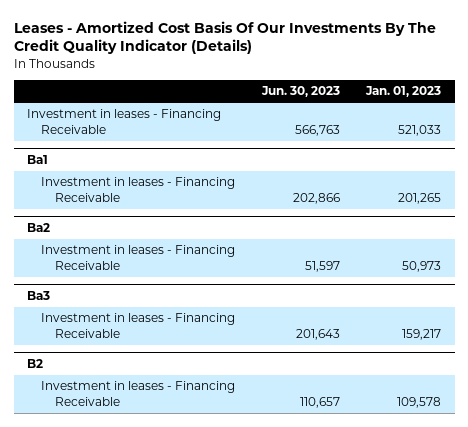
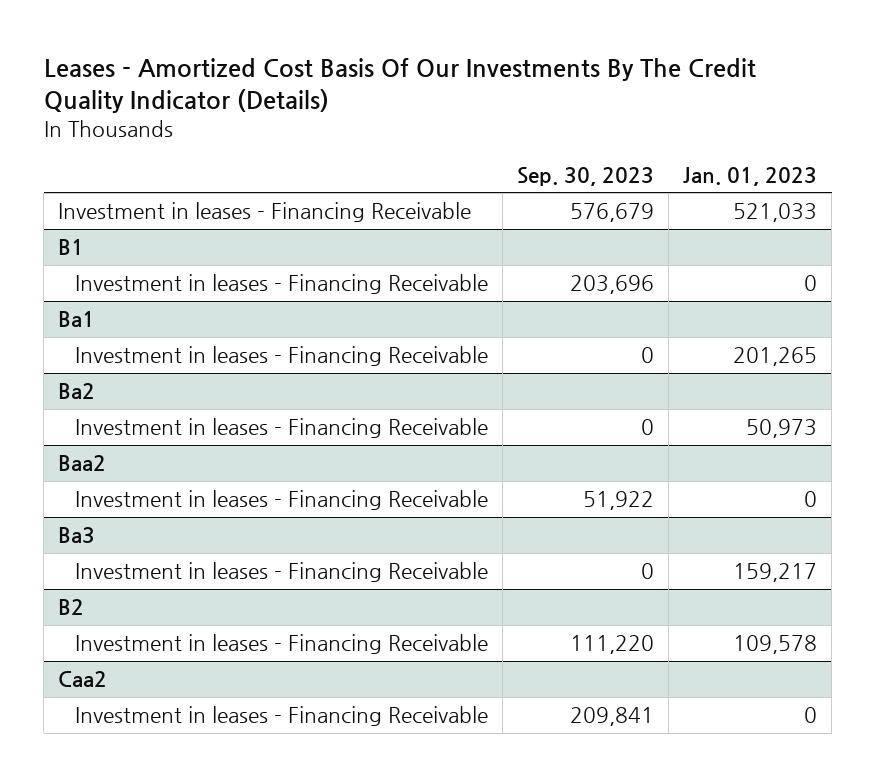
- | Jun. 30, 2023 | Jan. 01, 2023
+ | Sep. 30, 2023 | Jan. 01, 2023
+ B1
+ Investment in leases - Financing Receivable | 203,696 | 0
+ Baa2
+ Investment in leases - Financing Receivable | 51,922 | 0
+ Caa2
+ Investment in leases - Financing Receivable | 209,841 | 0

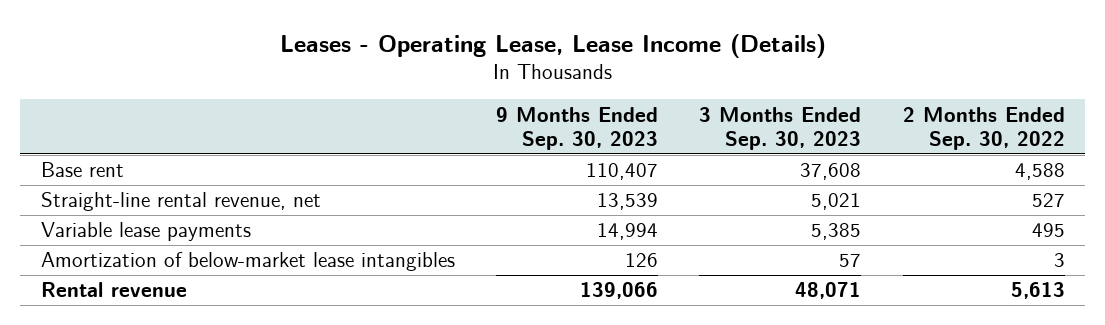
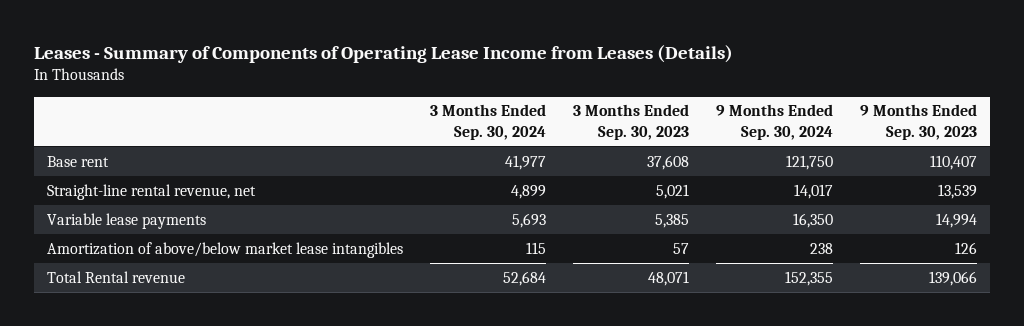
- Leases - Operating Lease, Lease Income (Details)
+ Leases - Summary of Components of Operating Lease Income from Leases (Details)
- | 9 Months Ended Sep. 30, 2023 | 3 Months Ended Sep. 30, 2023 | 2 Months Ended Sep. 30, 2022
+ | 3 Months Ended Sep. 30, 2024 | 3 Months Ended Sep. 30, 2023 | 9 Months Ended Sep. 30, 2024 | 9 Months Ended Sep. 30, 2023
- Amortization of below-market lease intangibles | 126 | 57 | 3
- Rental revenue | 139,066 | 48,071 | 5,613
+ Amortization of above/below market lease intangibles | 115 | 57 | 238 | 126
+ Total Rental revenue | 52,684 | 48,071 | 152,355 | 139,066

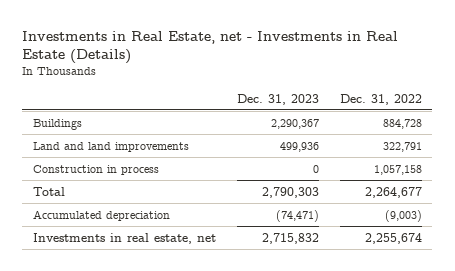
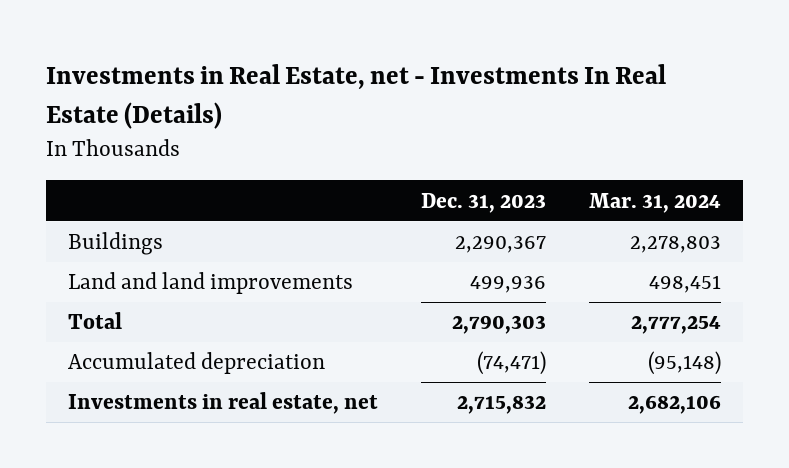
- Investments in Real Estate, net - Investments in Real Estate (Details)
+ Investments in Real Estate, net - Investments In Real Estate (Details)
- | Dec. 31, 2023 | Dec. 31, 2022
+ | Dec. 31, 2023 | Mar. 31, 2024
- Construction in process | 0 | 1,057,158

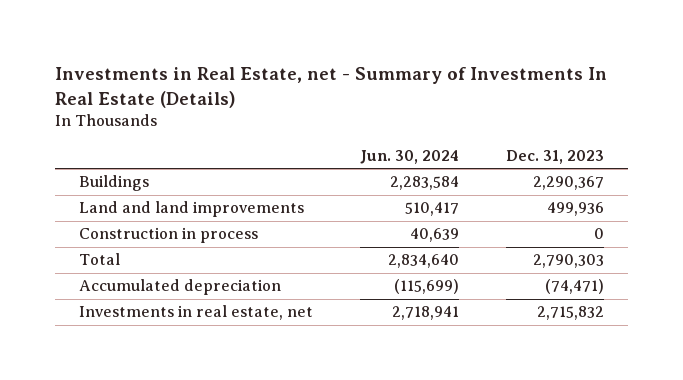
- Investments in Real Estate, net - Investments In Real Estate (Details)
+ Investments in Real Estate, net - Summary of Investments In Real Estate (Details)
- | Dec. 31, 2023 | Mar. 31, 2024
+ | Jun. 30, 2024 | Dec. 31, 2023
+ Construction in process | 40,639 | 0

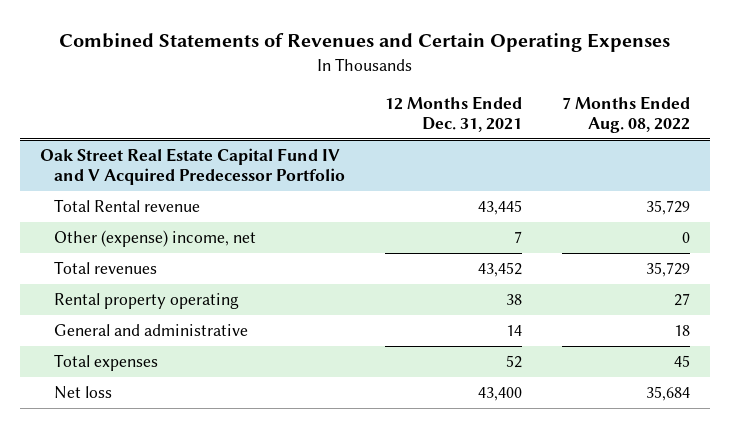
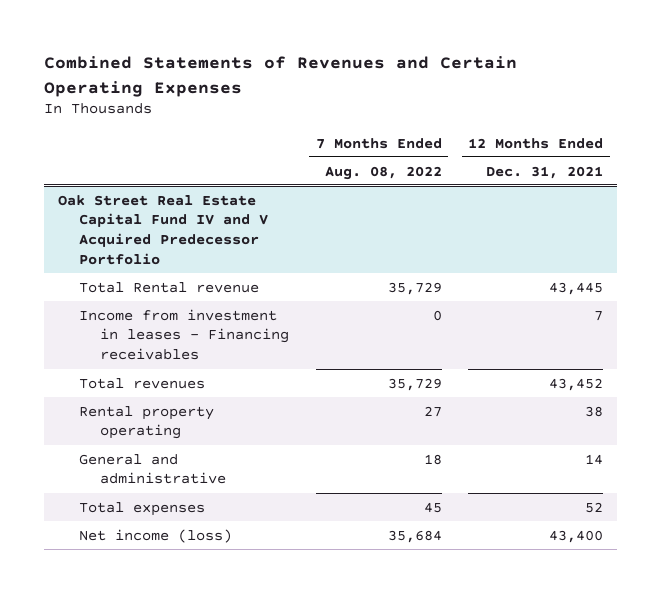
- | 12 Months Ended Dec. 31, 2021 | 7 Months Ended Aug. 08, 2022
+ | 7 Months Ended Aug. 08, 2022 | 12 Months Ended Dec. 31, 2021
@ Oak Street Real Estate Capital Fund IV and V Acquired Predecessor Portfolio
- Other (expense) income, net | 7 | 0
+ Income from investment in leases - Financing receivables | 0 | 7
- Net loss | 43,400 | 35,684
+ Net income (loss) | 35,684 | 43,400

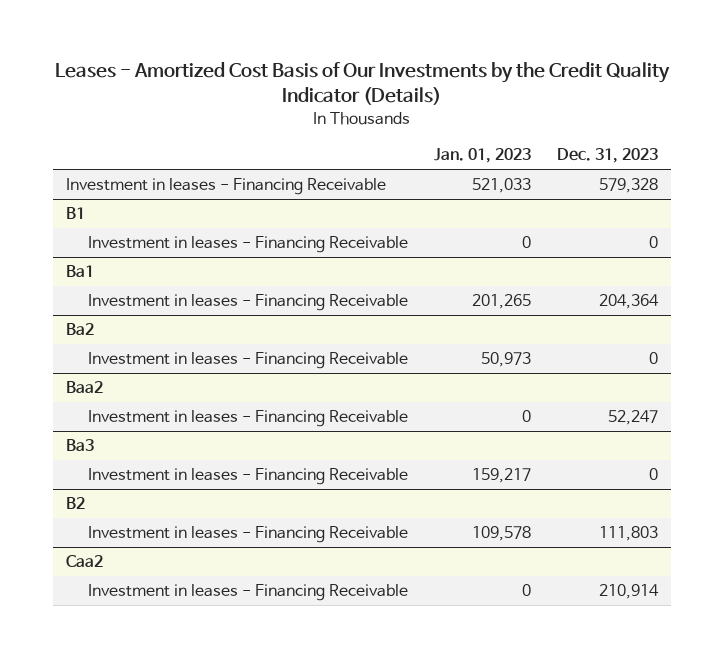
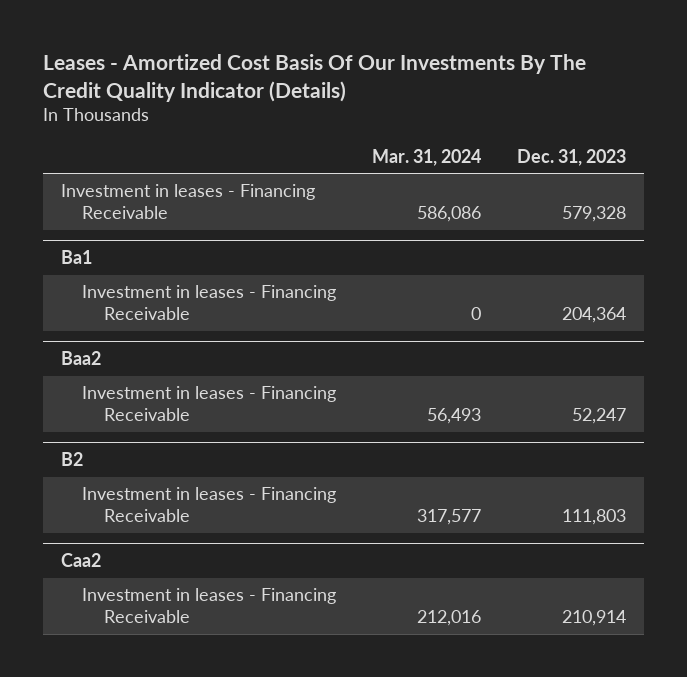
- Leases - Amortized Cost Basis of Our Investments by the Credit Quality Indicator (Details)
+ Leases - Amortized Cost Basis Of Our Investments By The Credit Quality Indicator (Details)
- | Jan. 01, 2023 | Dec. 31, 2023
+ | Mar. 31, 2024 | Dec. 31, 2023
- B1
- Investment in leases - Financing Receivable | 0 | 0
- Ba2
- Investment in leases - Financing Receivable | 50,973 | 0
- Ba3
- Investment in leases - Financing Receivable | 159,217 | 0

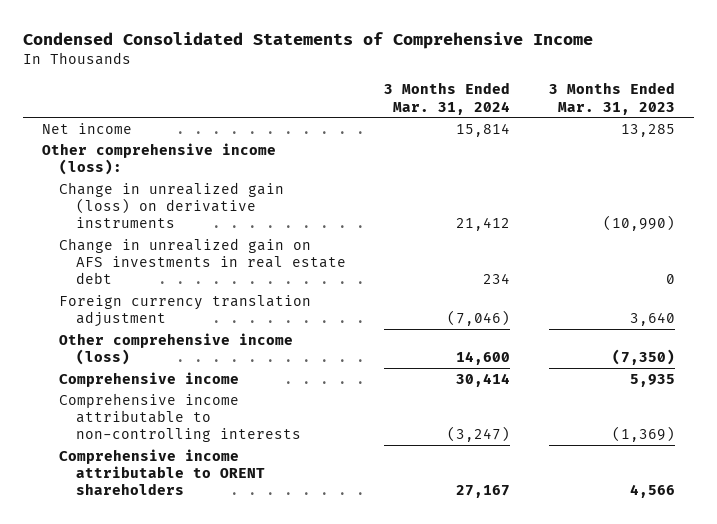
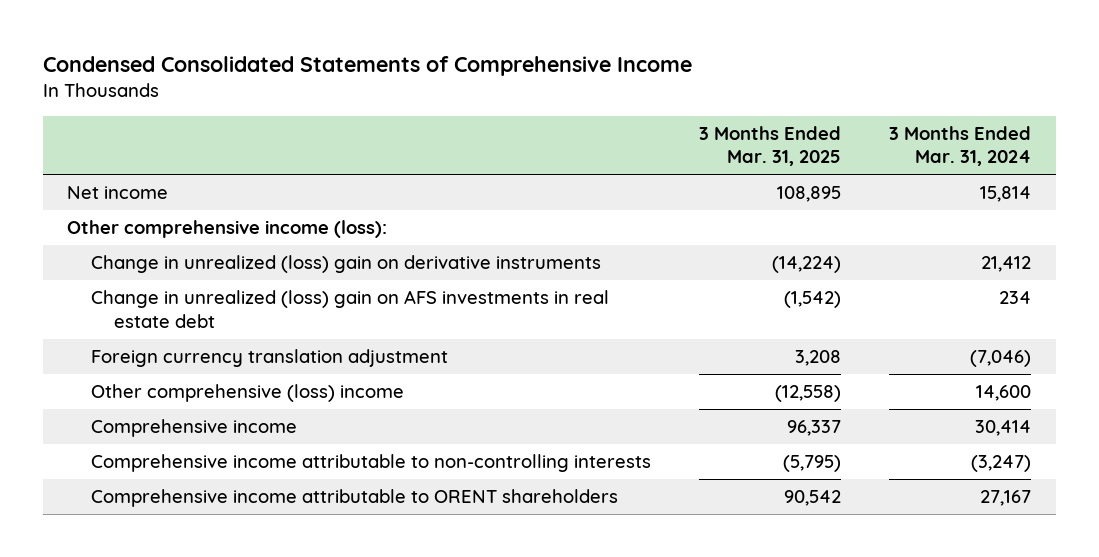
- | 3 Months Ended Mar. 31, 2024 | 3 Months Ended Mar. 31, 2023
+ | 3 Months Ended Mar. 31, 2025 | 3 Months Ended Mar. 31, 2024
- Change in unrealized gain (loss) on derivative instruments | 21,412 | (10,990)
- Change in unrealized gain on AFS investments in real estate debt | 234 | 0
+ Change in unrealized (loss) gain on derivative instruments | (14,224) | 21,412
+ Change in unrealized (loss) gain on AFS investments in real estate debt | (1,542) | 234
- Other comprehensive income (loss) | 14,600 | (7,350)
+ Other comprehensive (loss) income | (12,558) | 14,600

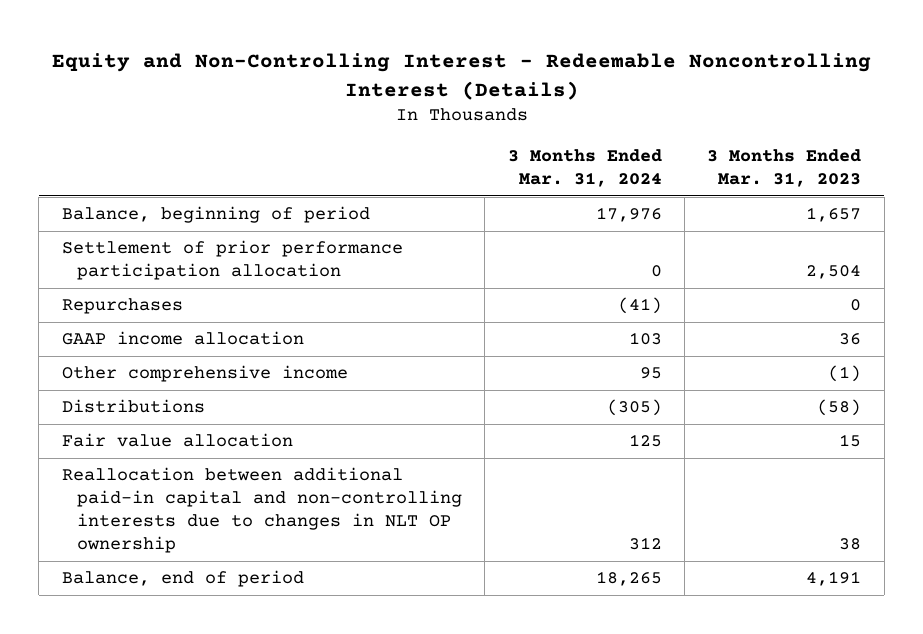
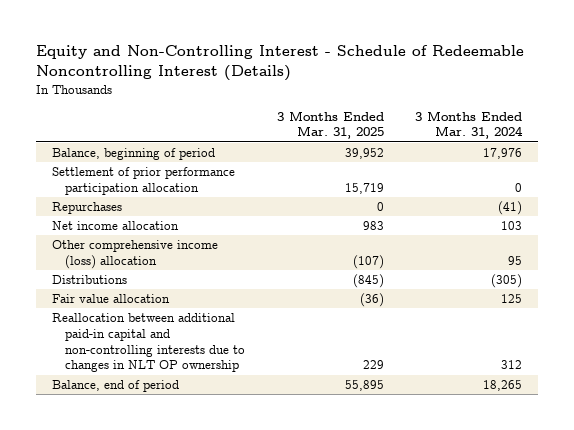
- Equity and Non-Controlling Interest - Redeemable Noncontrolling Interest (Details)
+ Equity and Non-Controlling Interest - Schedule of Redeemable Noncontrolling Interest (Details)
- | 3 Months Ended Mar. 31, 2024 | 3 Months Ended Mar. 31, 2023
+ | 3 Months Ended Mar. 31, 2025 | 3 Months Ended Mar. 31, 2024
- GAAP income allocation | 103 | 36
- Other comprehensive income | 95 | (1)
+ Net income allocation | 983 | 103
+ Other comprehensive income (loss) allocation | (107) | 95

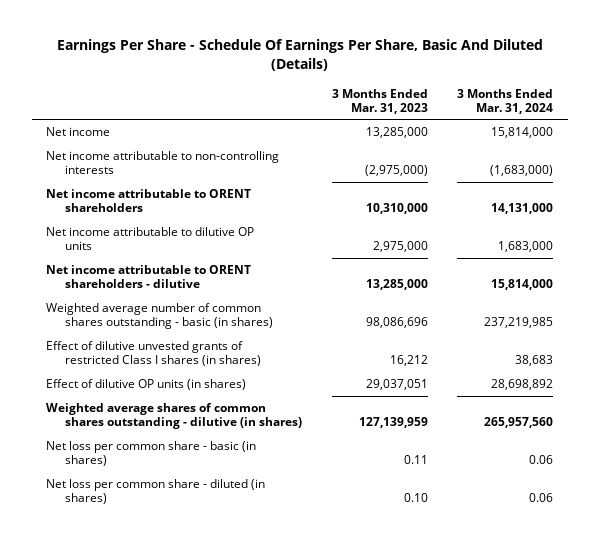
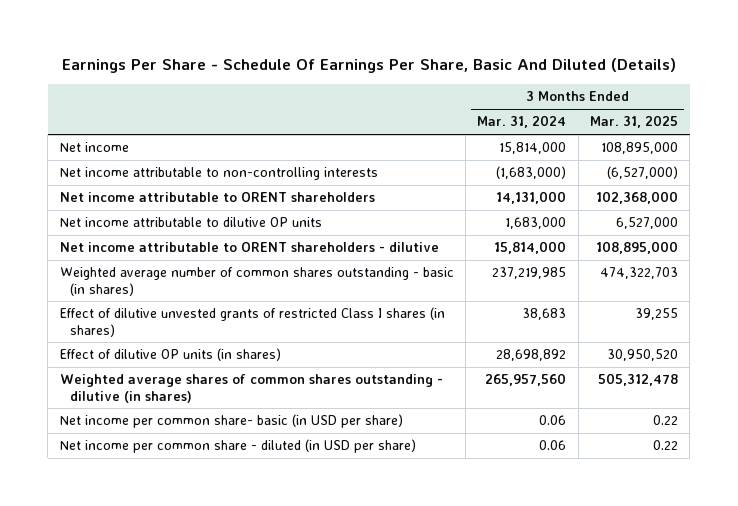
- | 3 Months Ended Mar. 31, 2023 | 3 Months Ended Mar. 31, 2024
+ | 3 Months Ended Mar. 31, 2024 | 3 Months Ended Mar. 31, 2025
- Net loss per common share - basic (in shares) | 0.11 | 0.06
- Net loss per common share - diluted (in shares) | 0.10 | 0.06
+ Net income per common share- basic (in USD per share) | 0.06 | 0.22
+ Net income per common share - diluted (in USD per share) | 0.06 | 0.22

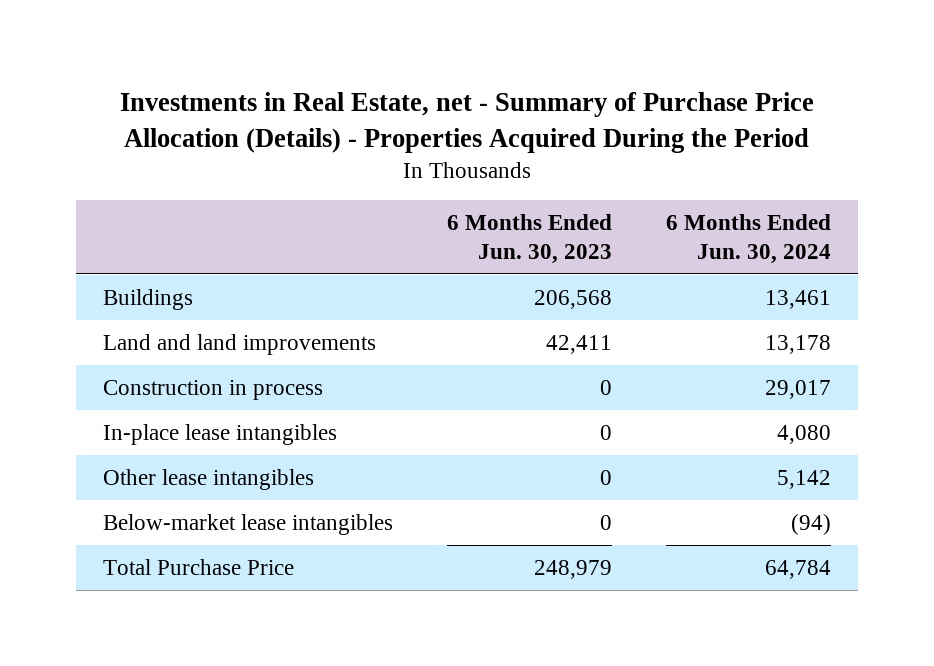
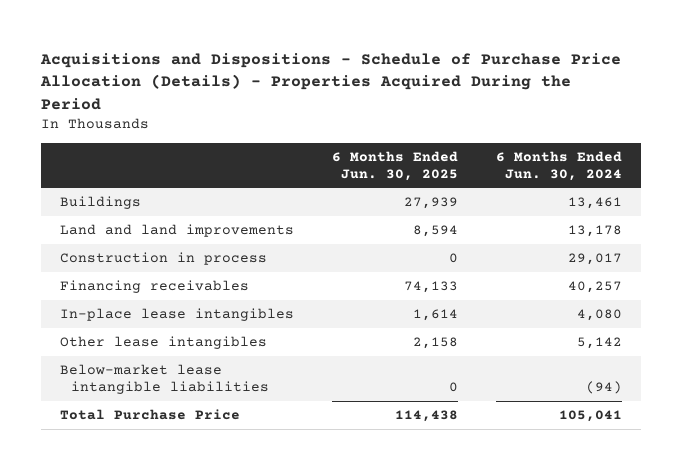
- Investments in Real Estate, net - Summary of Purchase Price Allocation (Details) - Properties Acquired During the Period
+ Acquisitions and Dispositions - Schedule of Purchase Price Allocation (Details) - Properties Acquired During the Period
- | 6 Months Ended Jun. 30, 2023 | 6 Months Ended Jun. 30, 2024
+ | 6 Months Ended Jun. 30, 2025 | 6 Months Ended Jun. 30, 2024
+ Financing receivables | 74,133 | 40,257
- Below-market lease intangibles | 0 | (94)
- Total Purchase Price | 248,979 | 64,784
+ Below-market lease intangible liabilities | 0 | (94)
+ Total Purchase Price | 114,438 | 105,041

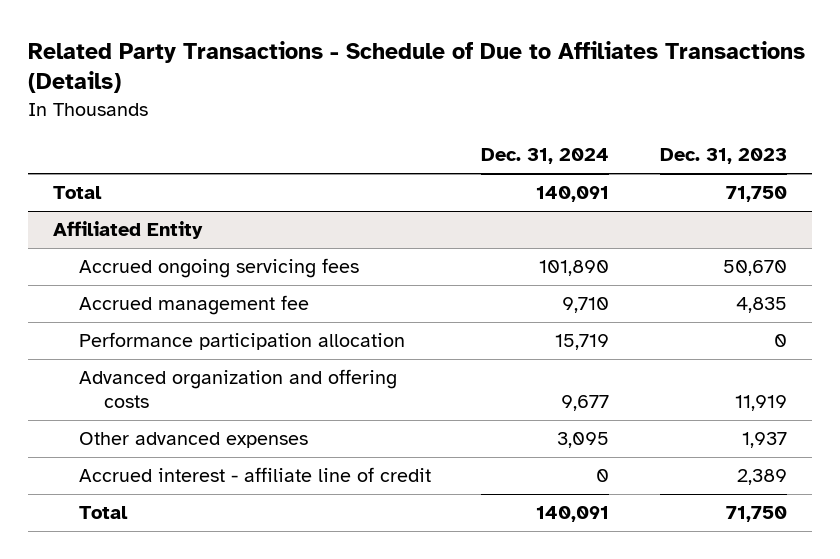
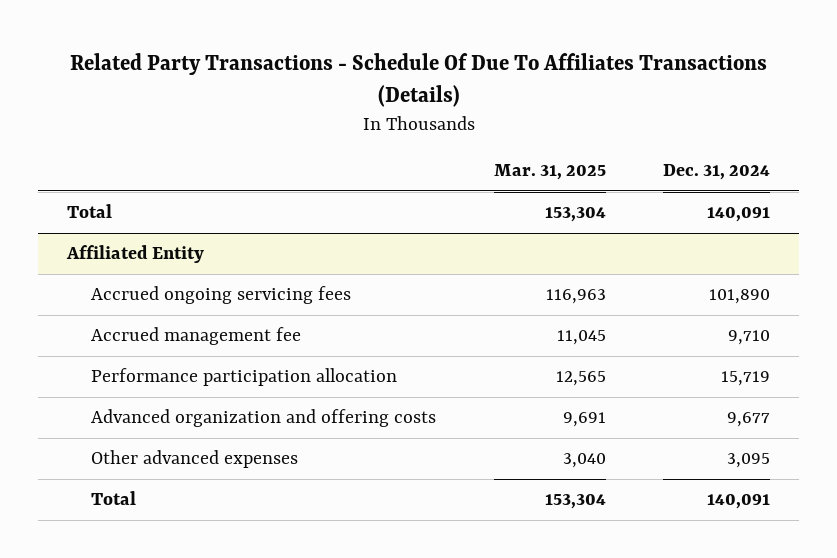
- Related Party Transactions - Schedule of Due to Affiliates Transactions (Details)
+ Related Party Transactions - Schedule Of Due To Affiliates Transactions (Details)
- | Dec. 31, 2024 | Dec. 31, 2023
+ | Mar. 31, 2025 | Dec. 31, 2024
@ Affiliated Entity
- Accrued interest - affiliate line of credit | 0 | 2,389

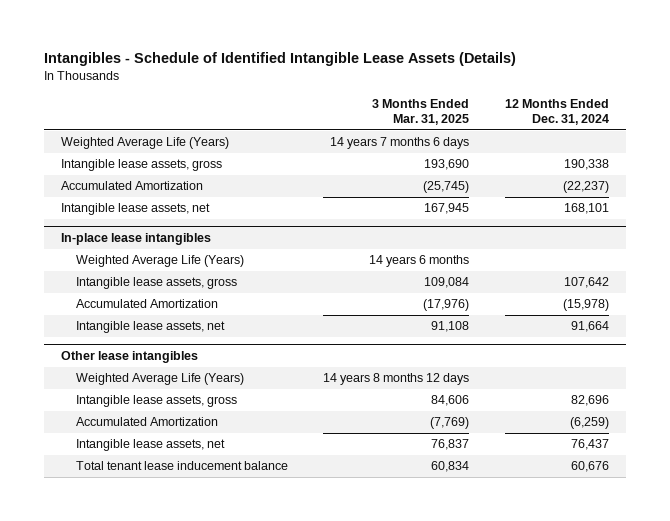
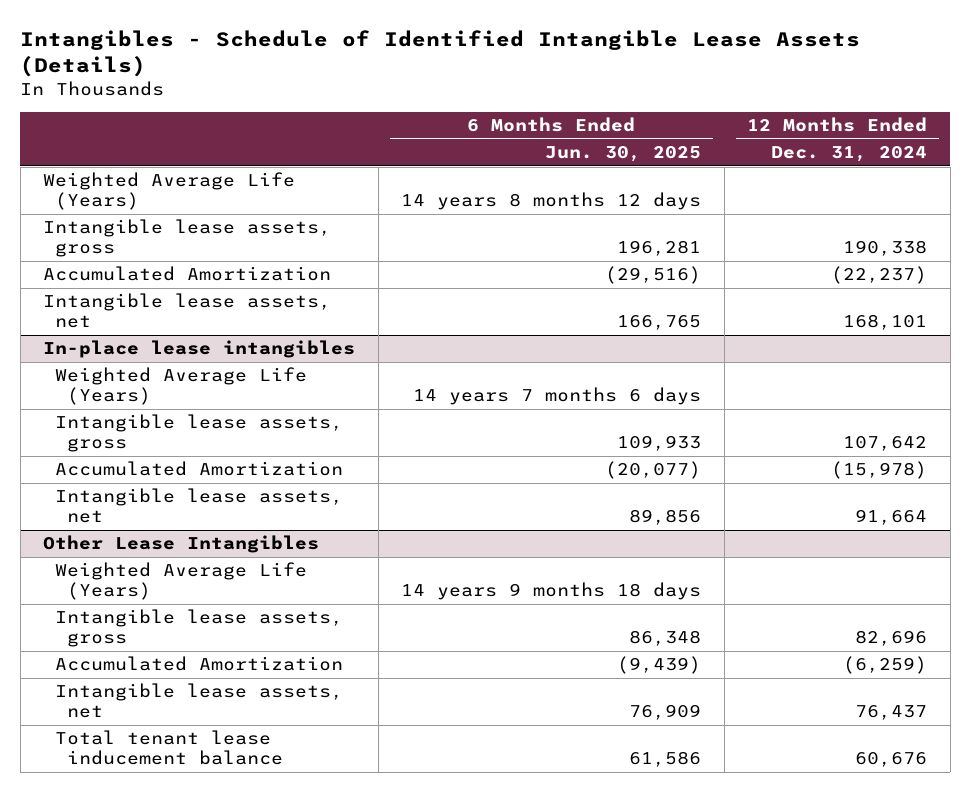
- | 3 Months Ended Mar. 31, 2025 | 12 Months Ended Dec. 31, 2024
+ | 6 Months Ended Jun. 30, 2025 | 12 Months Ended Dec. 31, 2024
- Other lease intangibles
+ Other Lease Intangibles

